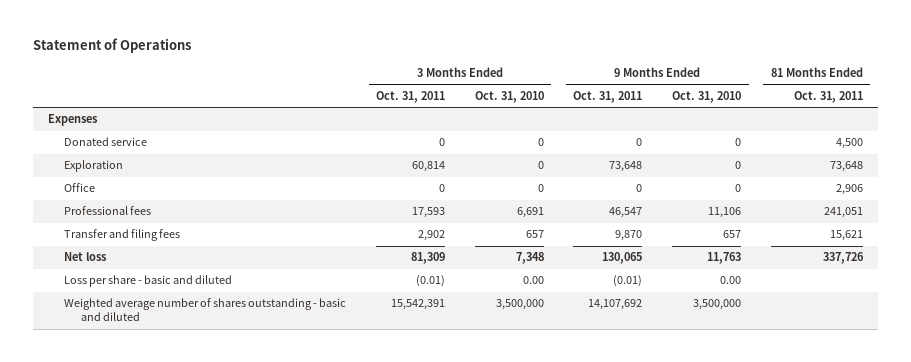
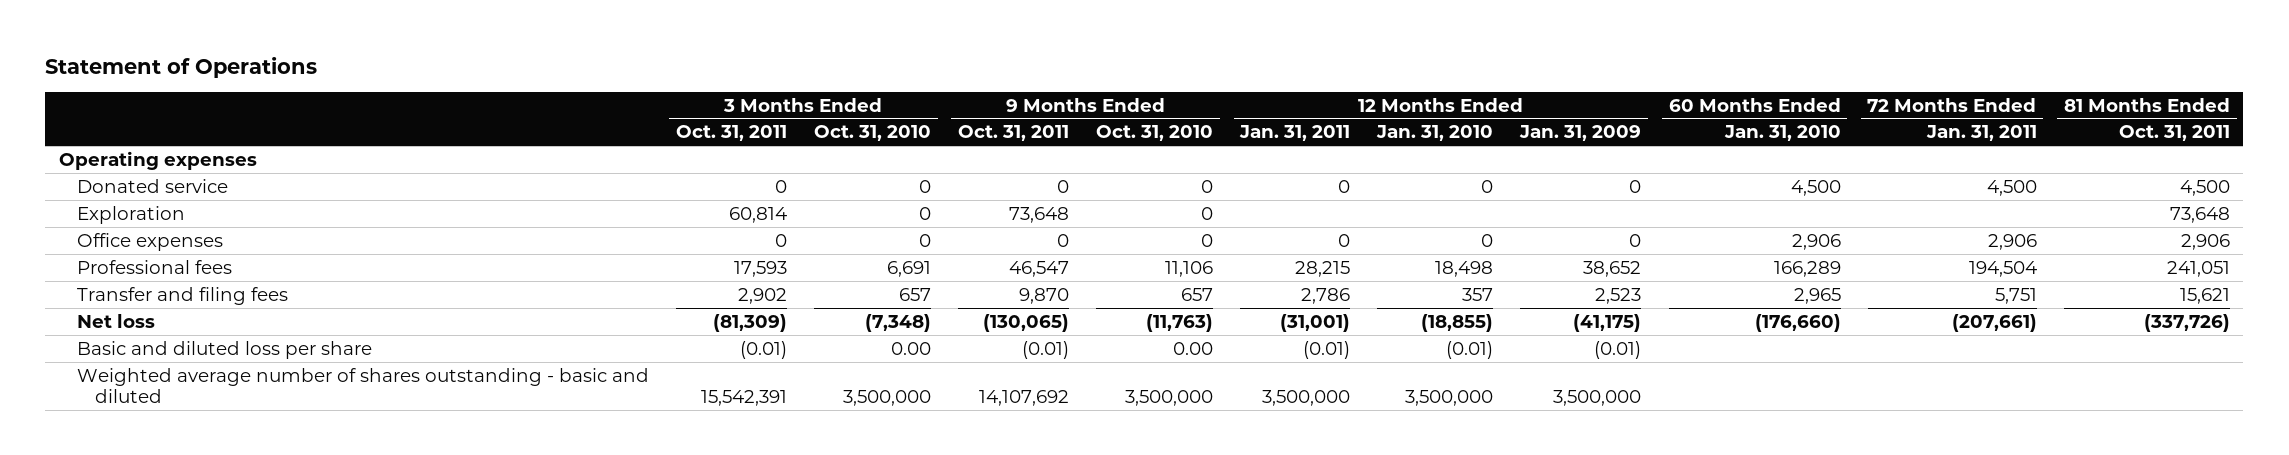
- | 3 Months Ended Oct. 31, 2011 | 3 Months Ended Oct. 31, 2010 | 9 Months Ended Oct. 31, 2011 | 9 Months Ended Oct. 31, 2010 | 81 Months Ended Oct. 31, 2011
+ | 3 Months Ended Oct. 31, 2011 | 3 Months Ended Oct. 31, 2010 | 9 Months Ended Oct. 31, 2011 | 9 Months Ended Oct. 31, 2010 | 12 Months Ended Jan. 31, 2011 | 12 Months Ended Jan. 31, 2010 | 12 Months Ended Jan. 31, 2009 | 60 Months Ended Jan. 31, 2010 | 72 Months Ended Jan. 31, 2011 | 81 Months Ended Oct. 31, 2011
- Expenses
+ Operating expenses
- Office | 0 | 0 | 0 | 0 | 2,906
+ Office expenses | 0 | 0 | 0 | 0 | 0 | 0 | 0 | 2,906 | 2,906 | 2,906
- Net loss | 81,309 | 7,348 | 130,065 | 11,763 | 337,726
- Loss per share - basic and diluted | (0.01) | 0.00 | (0.01) | 0.00 |
+ Net loss | (81,309) | (7,348) | (130,065) | (11,763) | (31,001) | (18,855) | (41,175) | (176,660) | (207,661) | (337,726)
+ Basic and diluted loss per share | (0.01) | 0.00 | (0.01) | 0.00 | (0.01) | (0.01) | (0.01) | | |

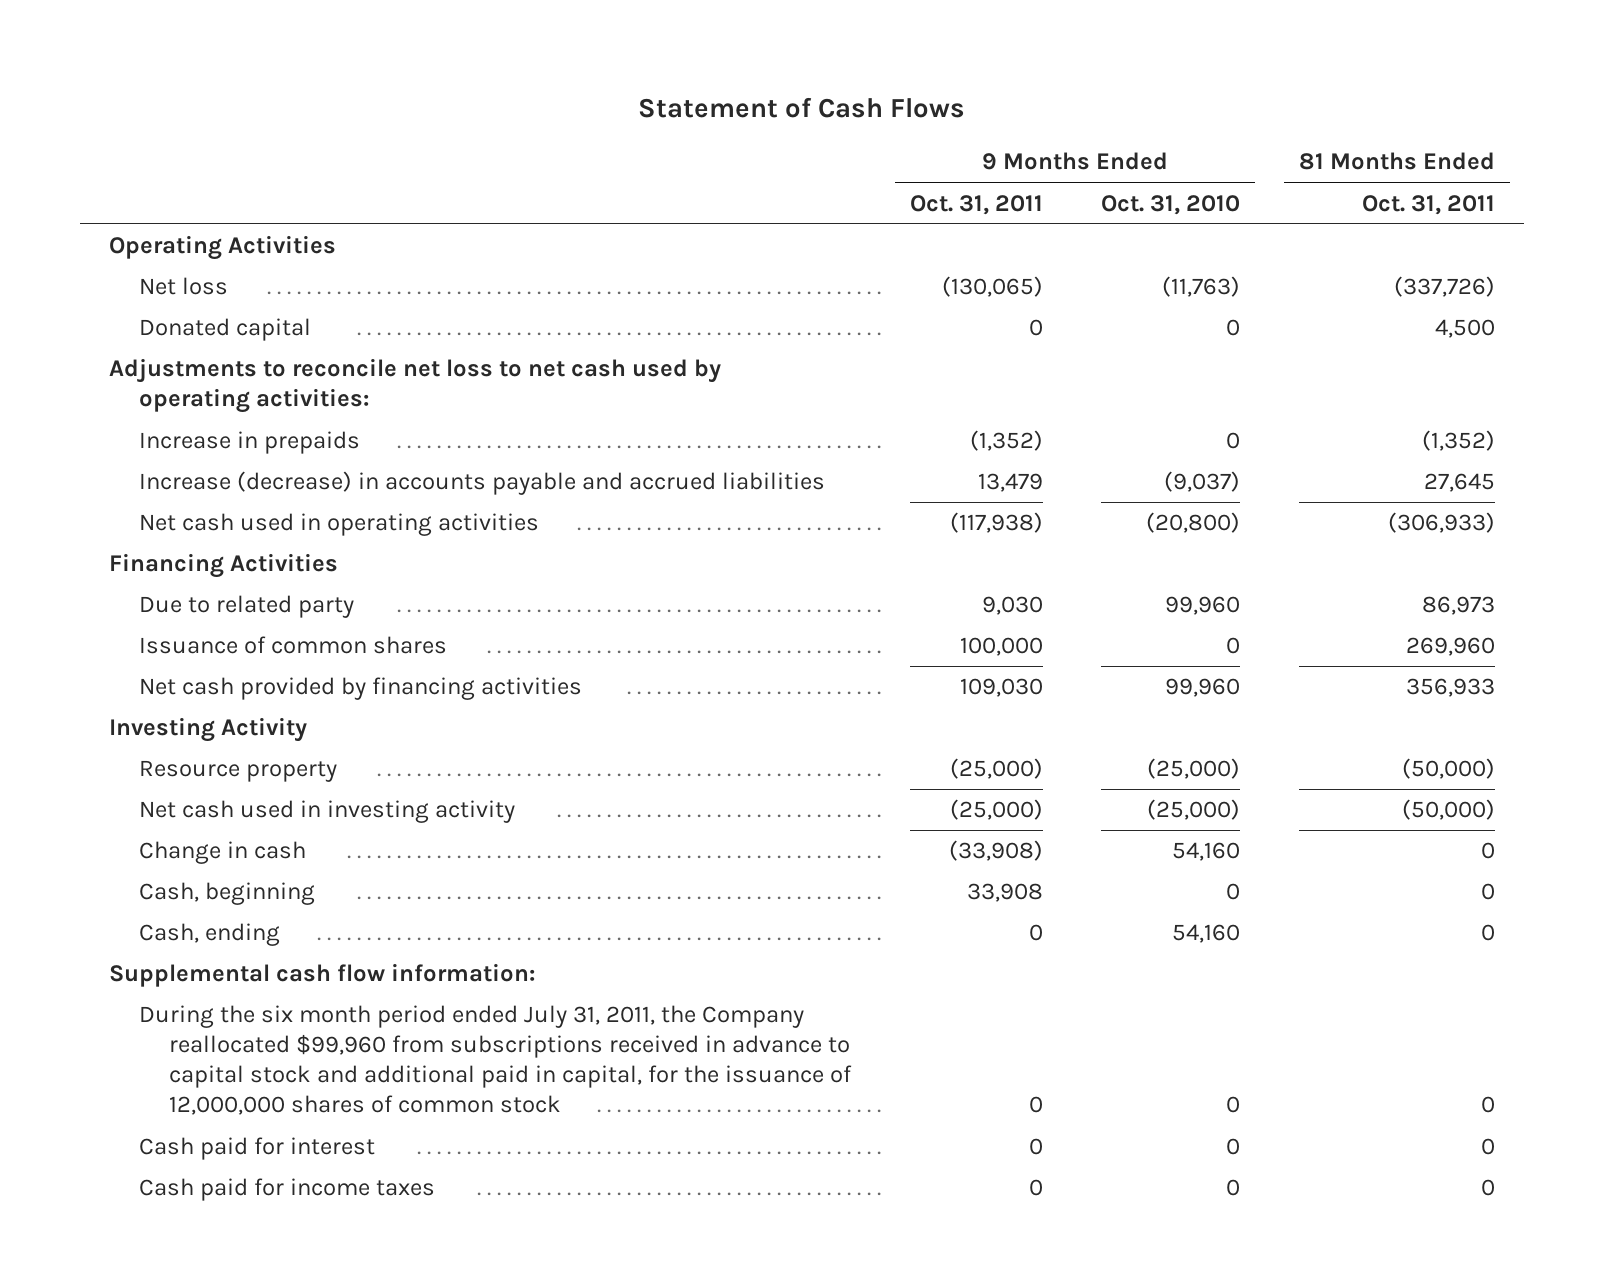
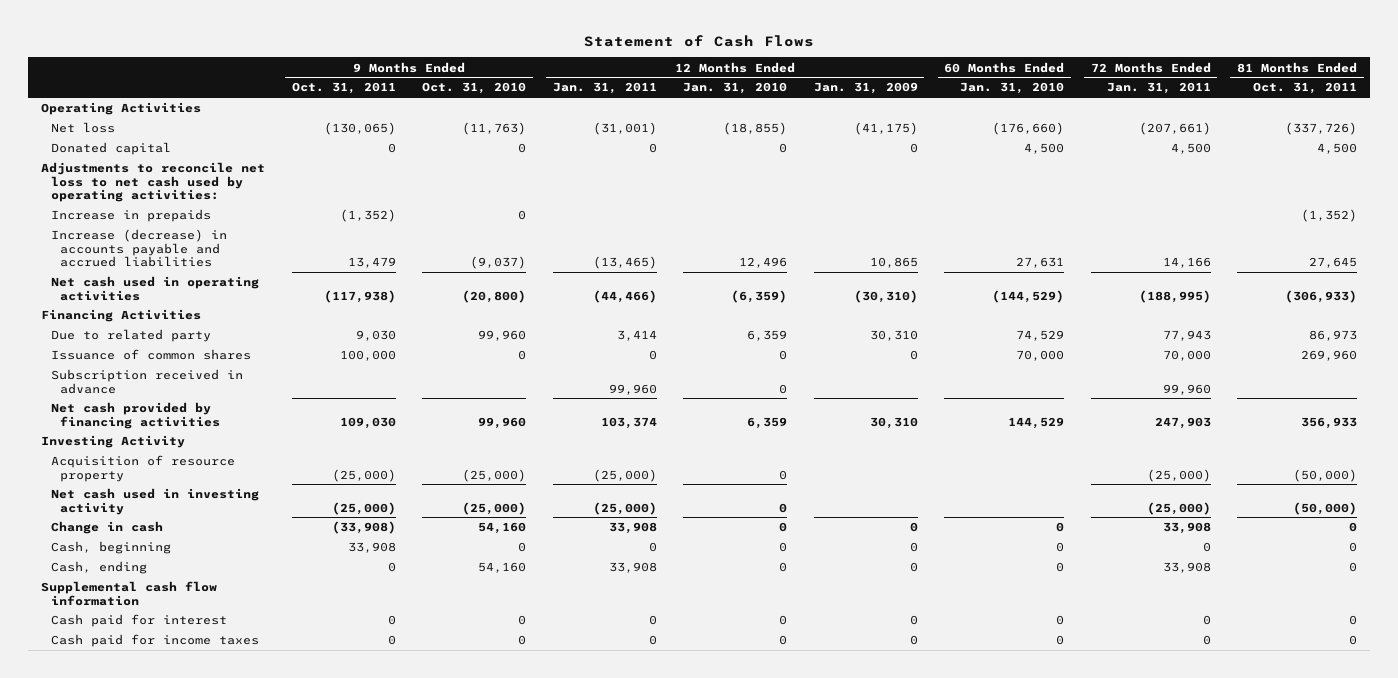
- | 9 Months Ended Oct. 31, 2011 | 9 Months Ended Oct. 31, 2010 | 81 Months Ended Oct. 31, 2011
+ | 9 Months Ended Oct. 31, 2011 | 9 Months Ended Oct. 31, 2010 | 12 Months Ended Jan. 31, 2011 | 12 Months Ended Jan. 31, 2010 | 12 Months Ended Jan. 31, 2009 | 60 Months Ended Jan. 31, 2010 | 72 Months Ended Jan. 31, 2011 | 81 Months Ended Oct. 31, 2011
+ Subscription received in advance | | | 99,960 | 0 | | | 99,960 |
- Resource property | (25,000) | (25,000) | (50,000)
+ Acquisition of resource property | (25,000) | (25,000) | (25,000) | 0 | | | (25,000) | (50,000)
- Supplemental cash flow information:
- During the six month period ended July 31, 2011, the Company reallocated $99,960 from subscriptions received in advance to capital stock and additional paid in capital, for the issuance of 12,000,000 shares of common stock | 0 | 0 | 0
+ Supplemental cash flow information

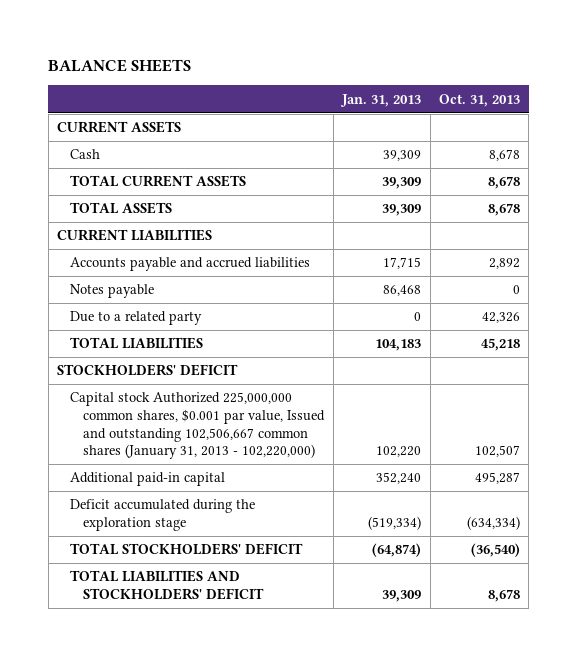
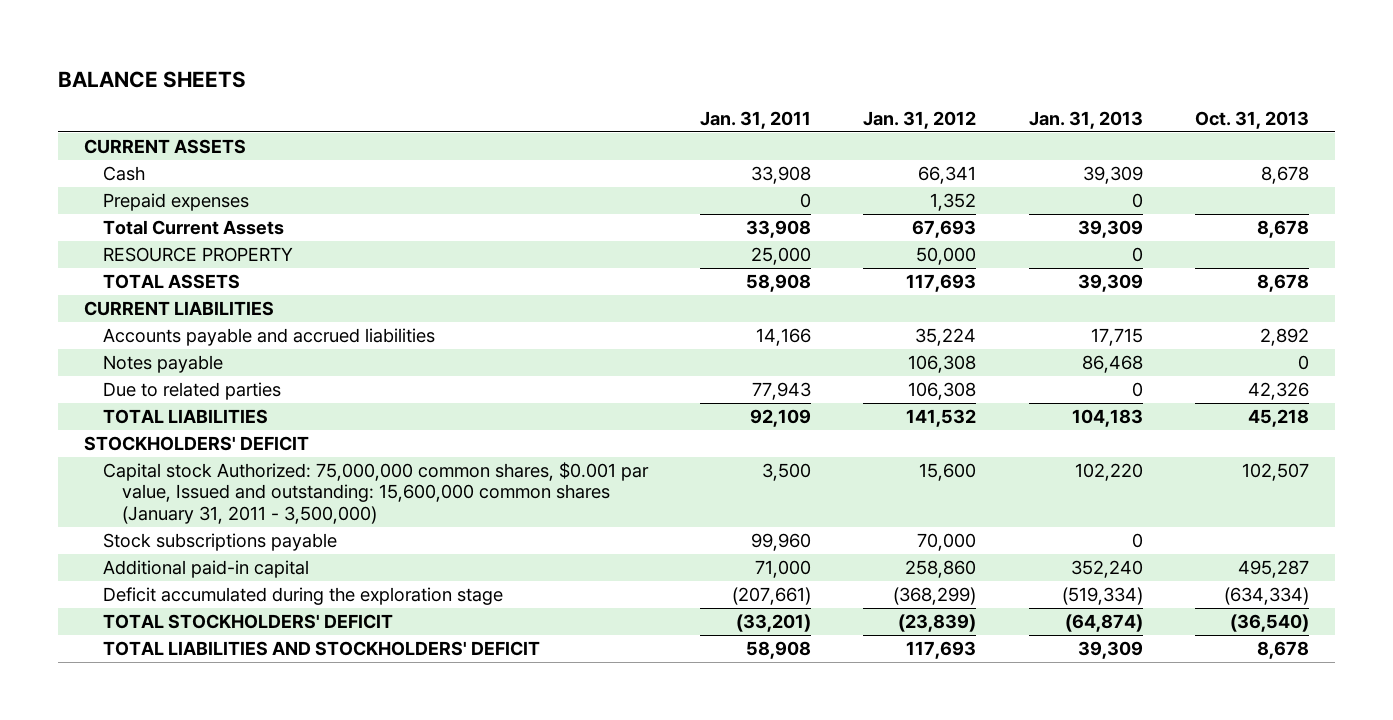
- | Jan. 31, 2013 | Oct. 31, 2013
+ | Jan. 31, 2011 | Jan. 31, 2012 | Jan. 31, 2013 | Oct. 31, 2013
- TOTAL CURRENT ASSETS | 39,309 | 8,678
+ Prepaid expenses | 0 | 1,352 | 0 |
+ Total Current Assets | 33,908 | 67,693 | 39,309 | 8,678
+ RESOURCE PROPERTY | 25,000 | 50,000 | 0 |
- Due to a related party | 0 | 42,326
+ Due to related parties | 77,943 | 106,308 | 0 | 42,326
- Capital stock Authorized 225,000,000 common shares, $0.001 par value, Issued and outstanding 102,506,667 common shares (January 31, 2013 - 102,220,000) | 102,220 | 102,507
+ Capital stock Authorized: 75,000,000 common shares, $0.001 par value, Issued and outstanding: 15,600,000 common shares (January 31, 2011 - 3,500,000) | 3,500 | 15,600 | 102,220 | 102,507
+ Stock subscriptions payable | 99,960 | 70,000 | 0 |

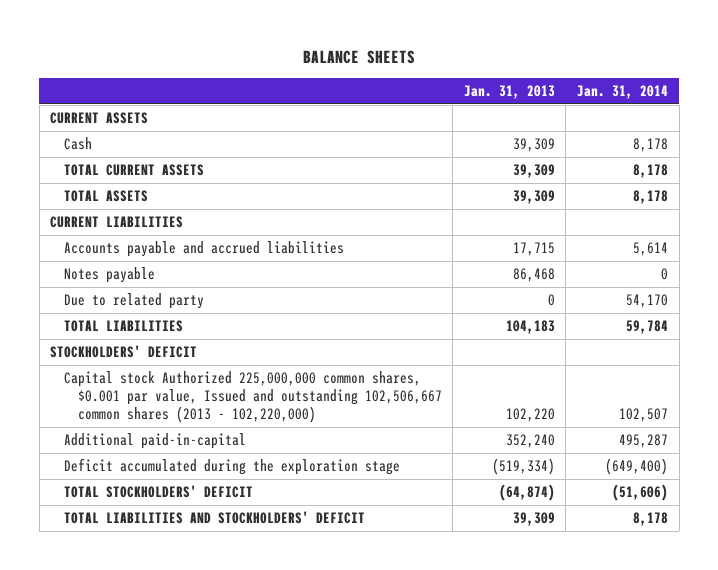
- | Jan. 31, 2011 | Jan. 31, 2012 | Jan. 31, 2013 | Oct. 31, 2013
+ | Jan. 31, 2013 | Jan. 31, 2014
- Prepaid expenses | 0 | 1,352 | 0 |
- Total Current Assets | 33,908 | 67,693 | 39,309 | 8,678
- RESOURCE PROPERTY | 25,000 | 50,000 | 0 |
+ TOTAL CURRENT ASSETS | 39,309 | 8,178
- Due to related parties | 77,943 | 106,308 | 0 | 42,326
+ Due to related party | 0 | 54,170
- Capital stock Authorized: 75,000,000 common shares, $0.001 par value, Issued and outstanding: 15,600,000 common shares (January 31, 2011 - 3,500,000) | 3,500 | 15,600 | 102,220 | 102,507
- Stock subscriptions payable | 99,960 | 70,000 | 0 |
- Additional paid-in capital | 71,000 | 258,860 | 352,240 | 495,287
+ Capital stock Authorized 225,000,000 common shares, $0.001 par value, Issued and outstanding 102,506,667 common shares (2013 - 102,220,000) | 102,220 | 102,507
+ Additional paid-in-capital | 352,240 | 495,287

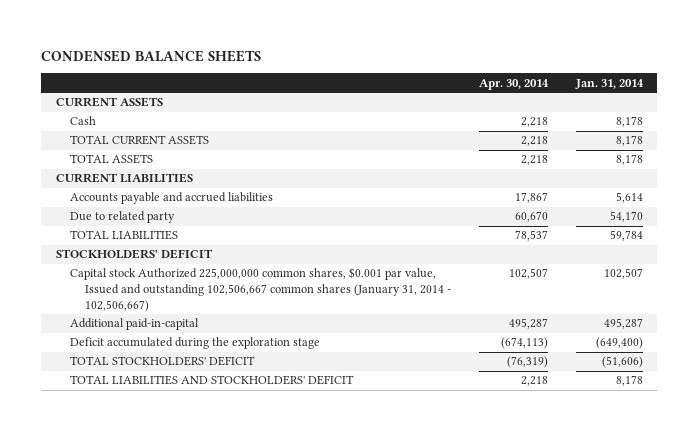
- BALANCE SHEETS
+ CONDENSED BALANCE SHEETS
- | Jan. 31, 2013 | Jan. 31, 2014
+ | Apr. 30, 2014 | Jan. 31, 2014
- Notes payable | 86,468 | 0
- Capital stock Authorized 225,000,000 common shares, $0.001 par value, Issued and outstanding 102,506,667 common shares (2013 - 102,220,000) | 102,220 | 102,507
+ Capital stock Authorized 225,000,000 common shares, $0.001 par value, Issued and outstanding 102,506,667 common shares (January 31, 2014 - 102,506,667) | 102,507 | 102,507

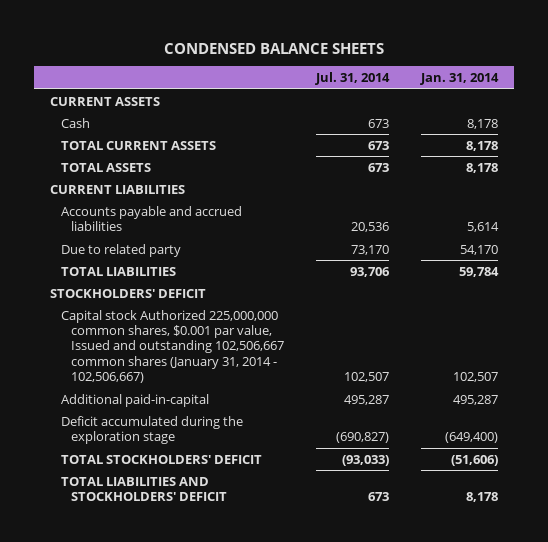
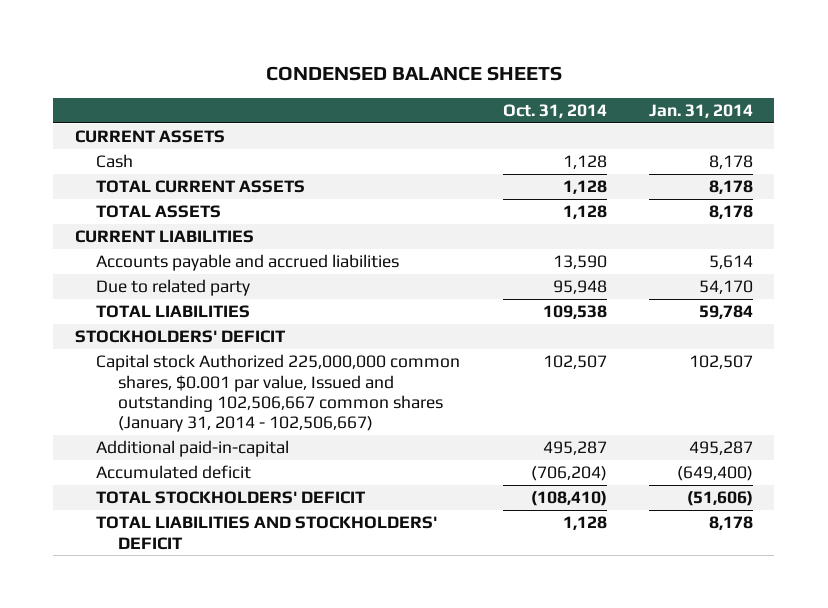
- | Jul. 31, 2014 | Jan. 31, 2014
+ | Oct. 31, 2014 | Jan. 31, 2014
- Deficit accumulated during the exploration stage | (690,827) | (649,400)
+ Accumulated deficit | (706,204) | (649,400)

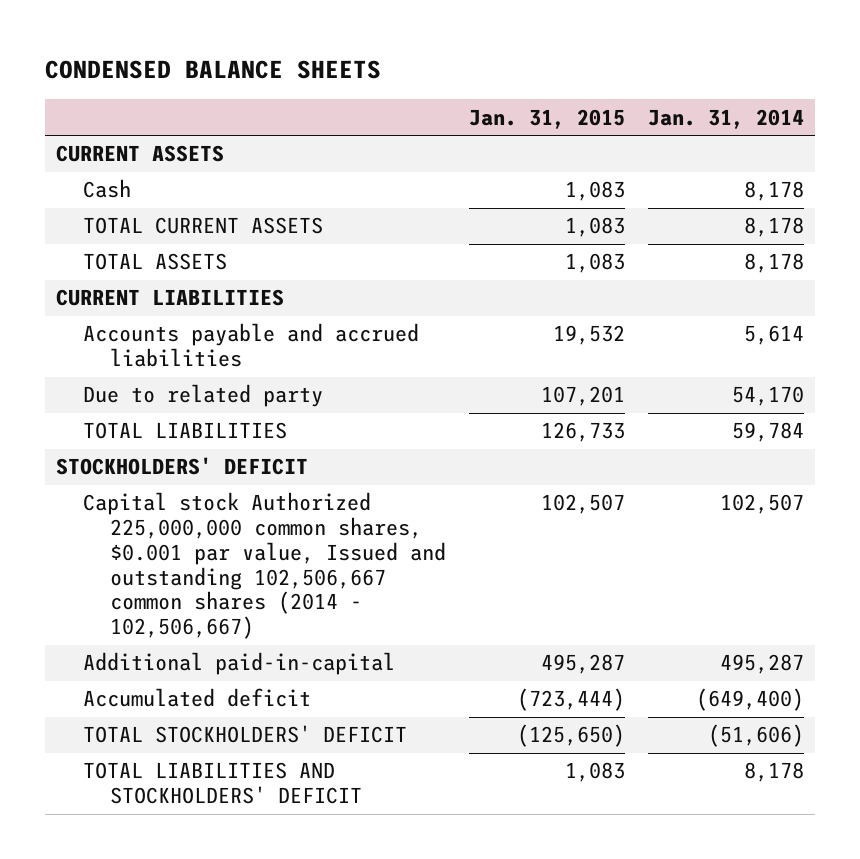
- | Oct. 31, 2014 | Jan. 31, 2014
+ | Jan. 31, 2015 | Jan. 31, 2014
- Capital stock Authorized 225,000,000 common shares, $0.001 par value, Issued and outstanding 102,506,667 common shares (January 31, 2014 - 102,506,667) | 102,507 | 102,507
+ Capital stock Authorized 225,000,000 common shares, $0.001 par value, Issued and outstanding 102,506,667 common shares (2014 - 102,506,667) | 102,507 | 102,507

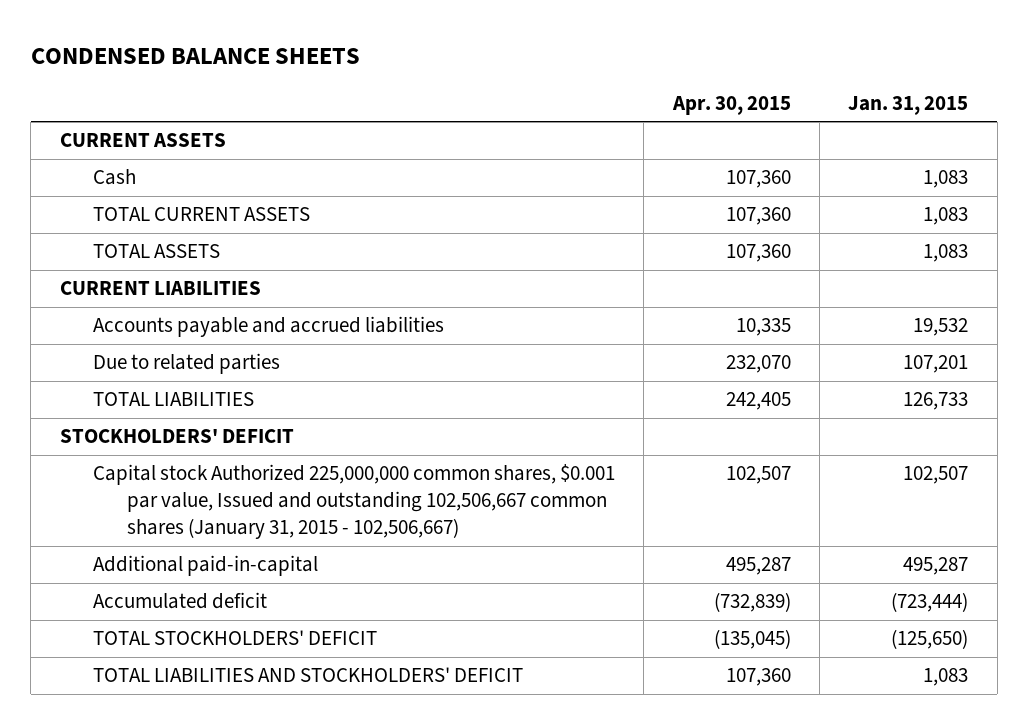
- | Jan. 31, 2015 | Jan. 31, 2014
+ | Apr. 30, 2015 | Jan. 31, 2015
- Due to related party | 107,201 | 54,170
+ Due to related parties | 232,070 | 107,201
- Capital stock Authorized 225,000,000 common shares, $0.001 par value, Issued and outstanding 102,506,667 common shares (2014 - 102,506,667) | 102,507 | 102,507
+ Capital stock Authorized 225,000,000 common shares, $0.001 par value, Issued and outstanding 102,506,667 common shares (January 31, 2015 - 102,506,667) | 102,507 | 102,507

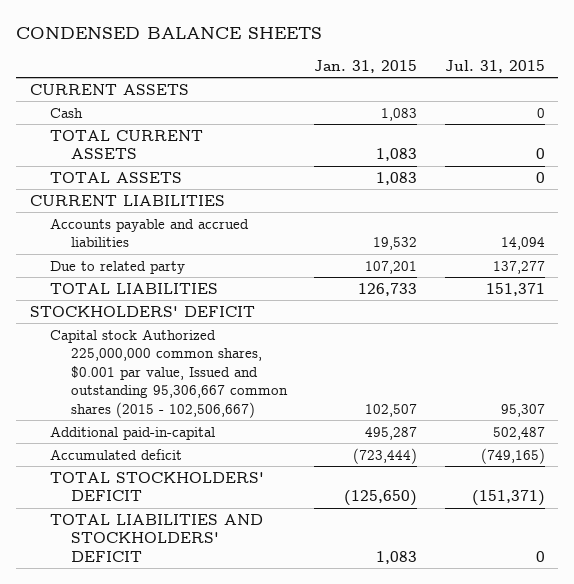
- | Apr. 30, 2015 | Jan. 31, 2015
+ | Jan. 31, 2015 | Jul. 31, 2015
- Due to related parties | 232,070 | 107,201
+ Due to related party | 107,201 | 137,277
- Capital stock Authorized 225,000,000 common shares, $0.001 par value, Issued and outstanding 102,506,667 common shares (January 31, 2015 - 102,506,667) | 102,507 | 102,507
+ Capital stock Authorized 225,000,000 common shares, $0.001 par value, Issued and outstanding 95,306,667 common shares (2015 - 102,506,667) | 102,507 | 95,307

